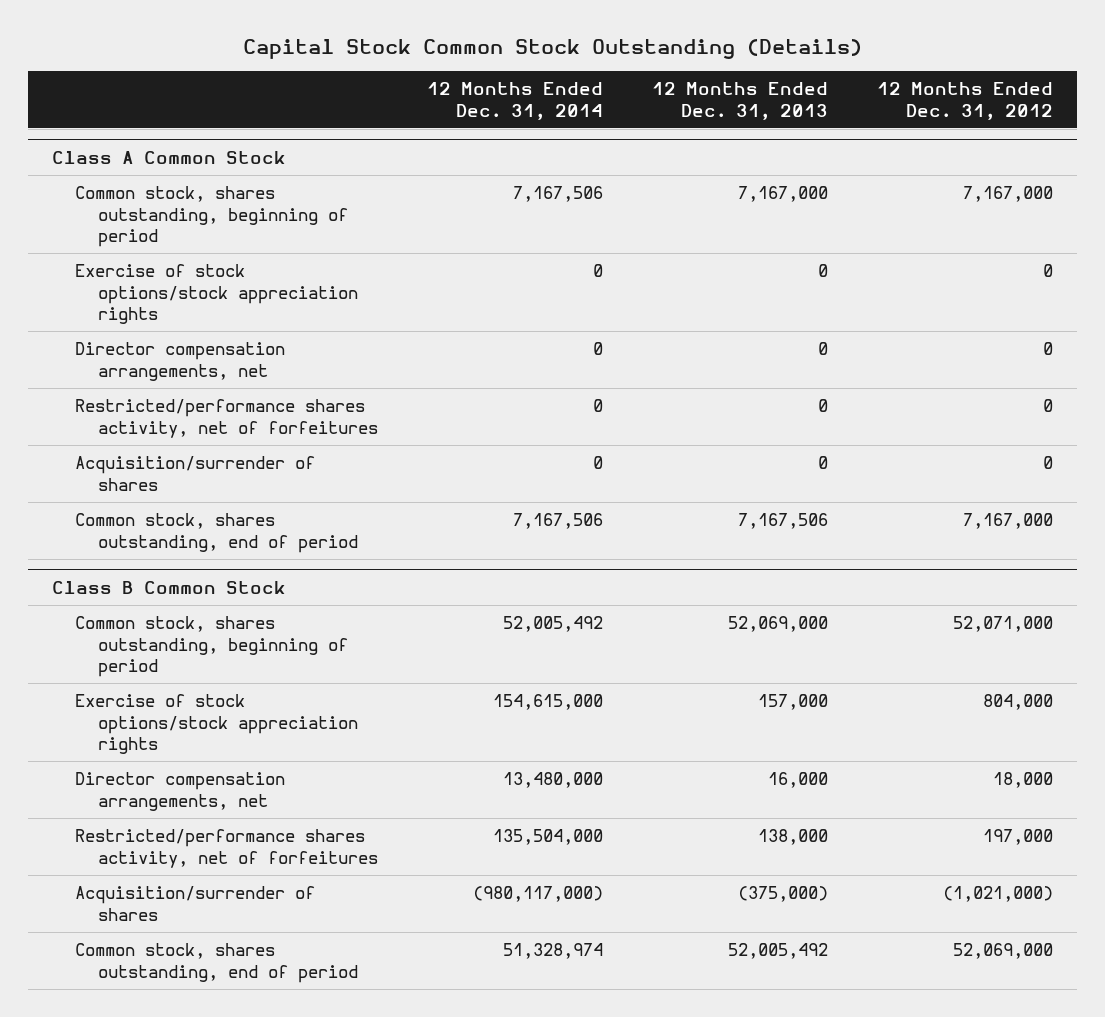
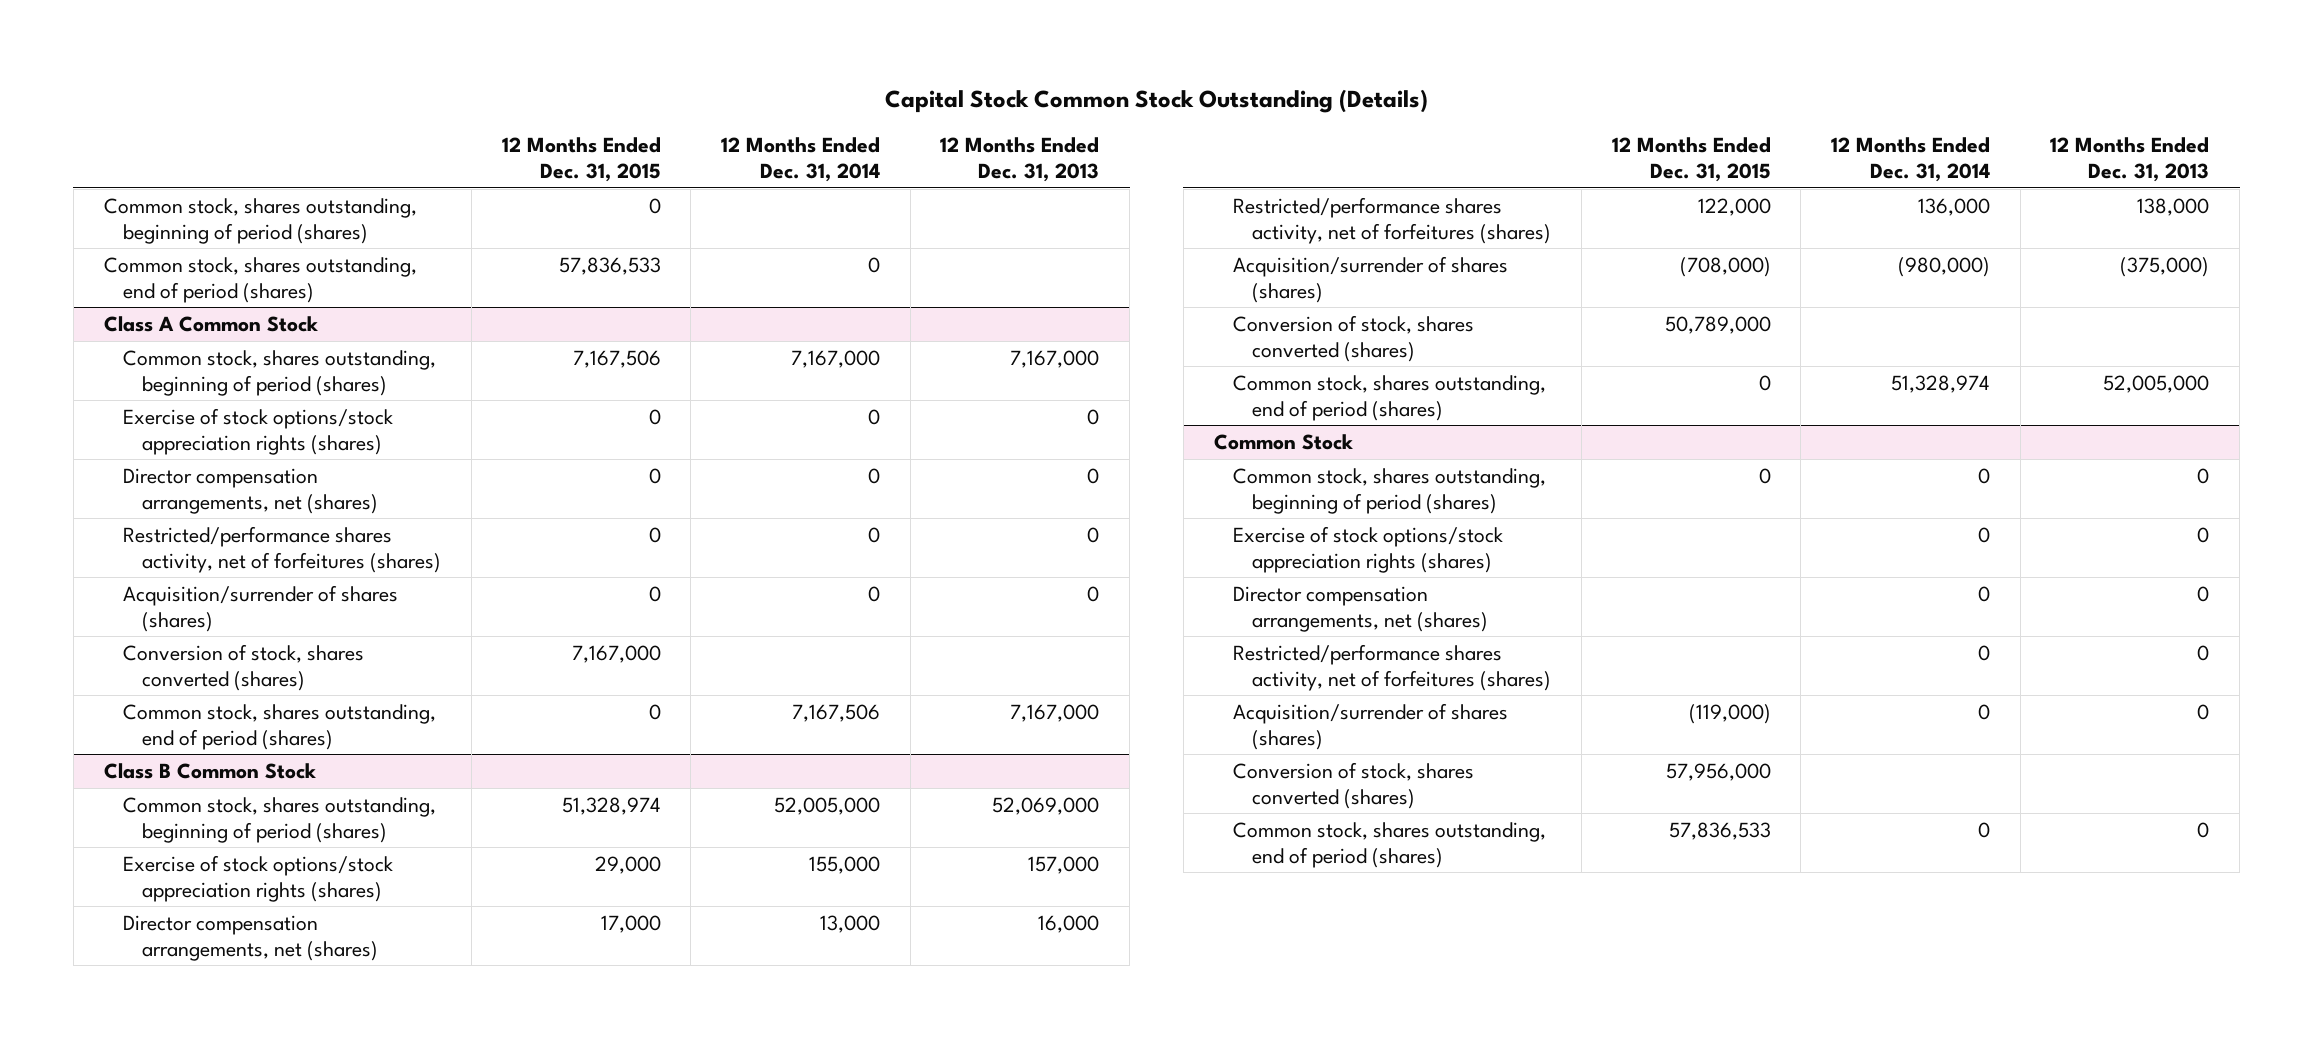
- | 12 Months Ended Dec. 31, 2014 | 12 Months Ended Dec. 31, 2013 | 12 Months Ended Dec. 31, 2012
+ | 12 Months Ended Dec. 31, 2015 | 12 Months Ended Dec. 31, 2014 | 12 Months Ended Dec. 31, 2013
+ Common stock, shares outstanding, beginning of period (shares) | 0 | |
+ Common stock, shares outstanding, end of period (shares) | 57,836,533 | 0 |
@ Class A Common Stock
- Common stock, shares outstanding, beginning of period | 7,167,506 | 7,167,000 | 7,167,000
- Exercise of stock options/stock appreciation rights | 0 | 0 | 0
- Director compensation arrangements, net | 0 | 0 | 0
- Restricted/performance shares activity, net of forfeitures | 0 | 0 | 0
- Acquisition/surrender of shares | 0 | 0 | 0
- Common stock, shares outstanding, end of period | 7,167,506 | 7,167,506 | 7,167,000
+ Common stock, shares outstanding, beginning of period (shares) | 7,167,506 | 7,167,000 | 7,167,000
+ Exercise of stock options/stock appreciation rights (shares) | 0 | 0 | 0
+ Director compensation arrangements, net (shares) | 0 | 0 | 0
+ Restricted/performance shares activity, net of forfeitures (shares) | 0 | 0 | 0
+ Acquisition/surrender of shares (shares) | 0 | 0 | 0
+ Conversion of stock, shares converted (shares) | 7,167,000 | |
+ Common stock, shares outstanding, end of period (shares) | 0 | 7,167,506 | 7,167,000
@ Class B Common Stock
- Common stock, shares outstanding, beginning of period | 52,005,492 | 52,069,000 | 52,071,000
- Exercise of stock options/stock appreciation rights | 154,615,000 | 157,000 | 804,000
- Director compensation arrangements, net | 13,480,000 | 16,000 | 18,000
- Restricted/performance shares activity, net of forfeitures | 135,504,000 | 138,000 | 197,000
- Acquisition/surrender of shares | (980,117,000) | (375,000) | (1,021,000)
- Common stock, shares outstanding, end of period | 51,328,974 | 52,005,492 | 52,069,000
+ Common stock, shares outstanding, beginning of period (shares) | 51,328,974 | 52,005,000 | 52,069,000
+ Exercise of stock options/stock appreciation rights (shares) | 29,000 | 155,000 | 157,000
+ Director compensation arrangements, net (shares) | 17,000 | 13,000 | 16,000
+ Restricted/performance shares activity, net of forfeitures (shares) | 122,000 | 136,000 | 138,000
+ Acquisition/surrender of shares (shares) | (708,000) | (980,000) | (375,000)
+ Conversion of stock, shares converted (shares) | 50,789,000 | |
+ Common stock, shares outstanding, end of period (shares) | 0 | 51,328,974 | 52,005,000
+ Common Stock
+ Common stock, shares outstanding, beginning of period (shares) | 0 | 0 | 0
+ Exercise of stock options/stock appreciation rights (shares) | | 0 | 0
+ Director compensation arrangements, net (shares) | | 0 | 0
+ Restricted/performance shares activity, net of forfeitures (shares) | | 0 | 0
+ Acquisition/surrender of shares (shares) | (119,000) | 0 | 0
+ Conversion of stock, shares converted (shares) | 57,956,000 | |
+ Common stock, shares outstanding, end of period (shares) | 57,836,533 | 0 | 0

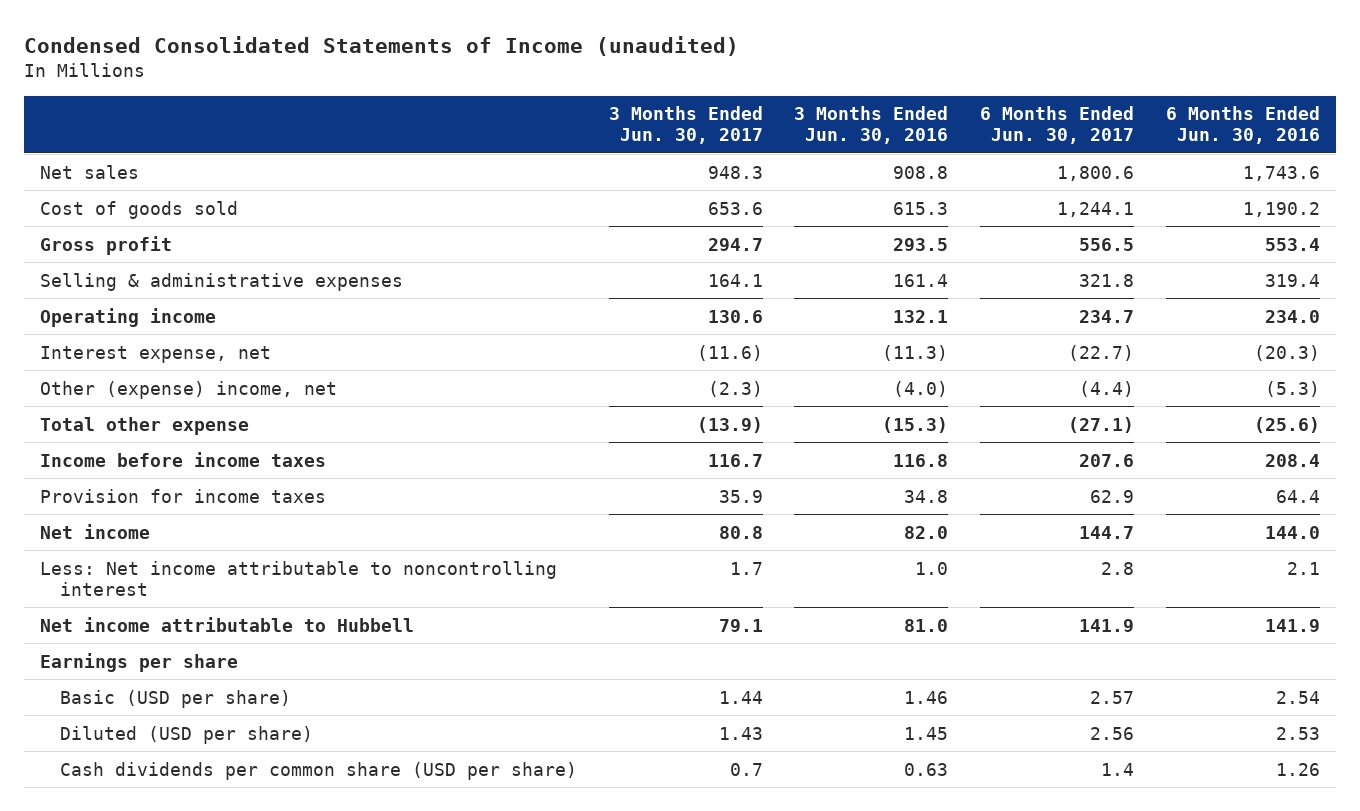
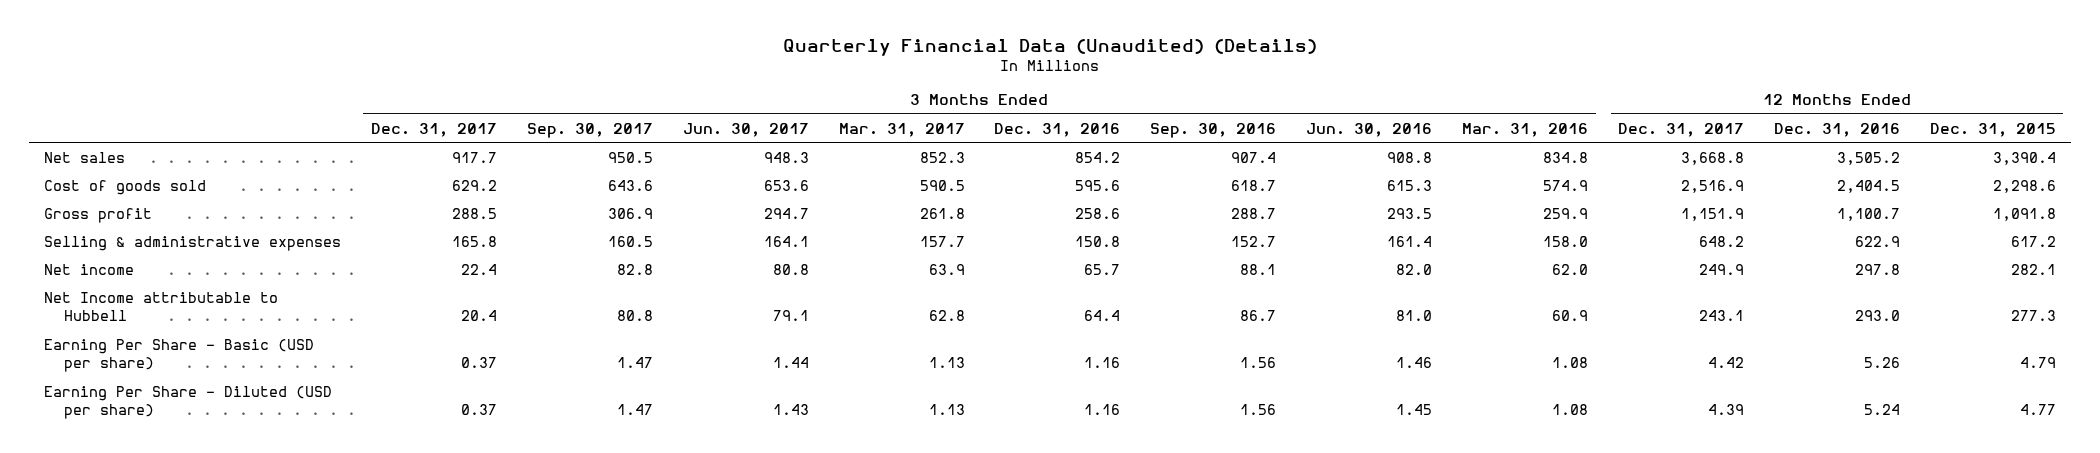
- Condensed Consolidated Statements of Income (unaudited)
+ Quarterly Financial Data (Unaudited) (Details)
- | 3 Months Ended Jun. 30, 2017 | 3 Months Ended Jun. 30, 2016 | 6 Months Ended Jun. 30, 2017 | 6 Months Ended Jun. 30, 2016
+ | 3 Months Ended Dec. 31, 2017 | 3 Months Ended Sep. 30, 2017 | 3 Months Ended Jun. 30, 2017 | 3 Months Ended Mar. 31, 2017 | 3 Months Ended Dec. 31, 2016 | 3 Months Ended Sep. 30, 2016 | 3 Months Ended Jun. 30, 2016 | 3 Months Ended Mar. 31, 2016 | 12 Months Ended Dec. 31, 2017 | 12 Months Ended Dec. 31, 2016 | 12 Months Ended Dec. 31, 2015
- Operating income | 130.6 | 132.1 | 234.7 | 234.0
- Interest expense, net | (11.6) | (11.3) | (22.7) | (20.3)
- Other (expense) income, net | (2.3) | (4.0) | (4.4) | (5.3)
- Total other expense | (13.9) | (15.3) | (27.1) | (25.6)
- Income before income taxes | 116.7 | 116.8 | 207.6 | 208.4
- Provision for income taxes | 35.9 | 34.8 | 62.9 | 64.4
- Less: Net income attributable to noncontrolling interest | 1.7 | 1.0 | 2.8 | 2.1
- Net income attributable to Hubbell | 79.1 | 81.0 | 141.9 | 141.9
- Earnings per share
- Basic (USD per share) | 1.44 | 1.46 | 2.57 | 2.54
- Diluted (USD per share) | 1.43 | 1.45 | 2.56 | 2.53
- Cash dividends per common share (USD per share) | 0.7 | 0.63 | 1.4 | 1.26
+ Net Income attributable to Hubbell | 20.4 | 80.8 | 79.1 | 62.8 | 64.4 | 86.7 | 81.0 | 60.9 | 243.1 | 293.0 | 277.3
+ Earning Per Share - Basic (USD per share) | 0.37 | 1.47 | 1.44 | 1.13 | 1.16 | 1.56 | 1.46 | 1.08 | 4.42 | 5.26 | 4.79
+ Earning Per Share - Diluted (USD per share) | 0.37 | 1.47 | 1.43 | 1.13 | 1.16 | 1.56 | 1.45 | 1.08 | 4.39 | 5.24 | 4.77

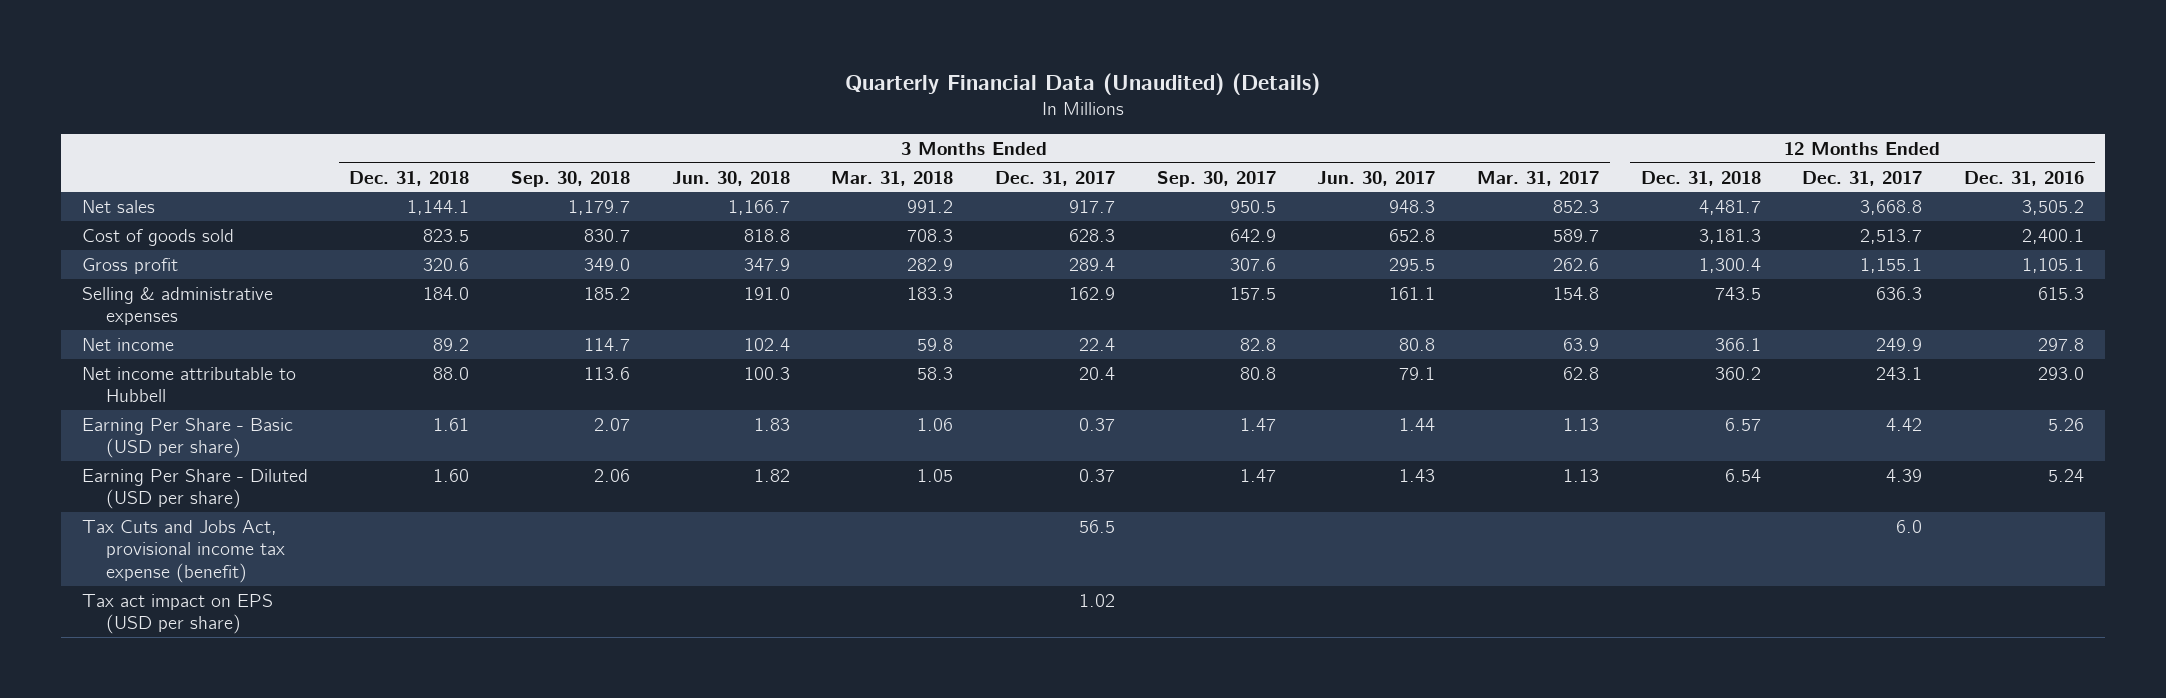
- | 3 Months Ended Dec. 31, 2017 | 3 Months Ended Sep. 30, 2017 | 3 Months Ended Jun. 30, 2017 | 3 Months Ended Mar. 31, 2017 | 3 Months Ended Dec. 31, 2016 | 3 Months Ended Sep. 30, 2016 | 3 Months Ended Jun. 30, 2016 | 3 Months Ended Mar. 31, 2016 | 12 Months Ended Dec. 31, 2017 | 12 Months Ended Dec. 31, 2016 | 12 Months Ended Dec. 31, 2015
+ | 3 Months Ended Dec. 31, 2018 | 3 Months Ended Sep. 30, 2018 | 3 Months Ended Jun. 30, 2018 | 3 Months Ended Mar. 31, 2018 | 3 Months Ended Dec. 31, 2017 | 3 Months Ended Sep. 30, 2017 | 3 Months Ended Jun. 30, 2017 | 3 Months Ended Mar. 31, 2017 | 12 Months Ended Dec. 31, 2018 | 12 Months Ended Dec. 31, 2017 | 12 Months Ended Dec. 31, 2016
- Cost of goods sold | 629.2 | 643.6 | 653.6 | 590.5 | 595.6 | 618.7 | 615.3 | 574.9 | 2,516.9 | 2,404.5 | 2,298.6
- Gross profit | 288.5 | 306.9 | 294.7 | 261.8 | 258.6 | 288.7 | 293.5 | 259.9 | 1,151.9 | 1,100.7 | 1,091.8
- Selling & administrative expenses | 165.8 | 160.5 | 164.1 | 157.7 | 150.8 | 152.7 | 161.4 | 158.0 | 648.2 | 622.9 | 617.2
+ Cost of goods sold | 823.5 | 830.7 | 818.8 | 708.3 | 628.3 | 642.9 | 652.8 | 589.7 | 3,181.3 | 2,513.7 | 2,400.1
+ Gross profit | 320.6 | 349.0 | 347.9 | 282.9 | 289.4 | 307.6 | 295.5 | 262.6 | 1,300.4 | 1,155.1 | 1,105.1
+ Selling & administrative expenses | 184.0 | 185.2 | 191.0 | 183.3 | 162.9 | 157.5 | 161.1 | 154.8 | 743.5 | 636.3 | 615.3
- Net Income attributable to Hubbell | 20.4 | 80.8 | 79.1 | 62.8 | 64.4 | 86.7 | 81.0 | 60.9 | 243.1 | 293.0 | 277.3
+ Net income attributable to Hubbell | 88.0 | 113.6 | 100.3 | 58.3 | 20.4 | 80.8 | 79.1 | 62.8 | 360.2 | 243.1 | 293.0
+ Tax Cuts and Jobs Act, provisional income tax expense (benefit) | | | | | 56.5 | | | | | 6.0 |
+ Tax act impact on EPS (USD per share) | | | | | 1.02 | | | | | |

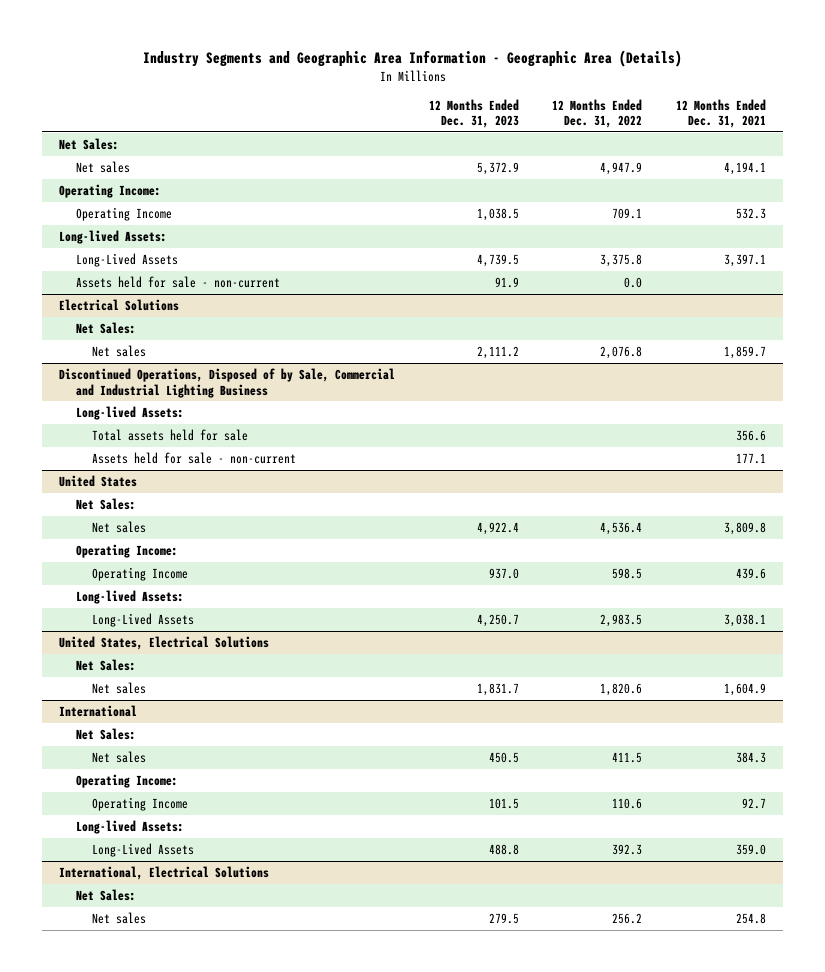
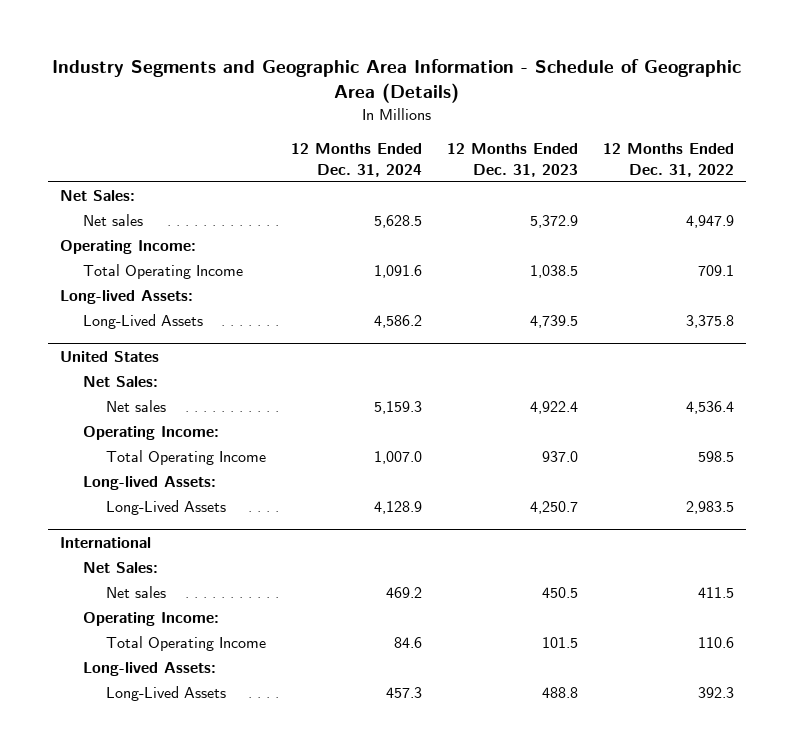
- Industry Segments and Geographic Area Information - Geographic Area (Details)
+ Industry Segments and Geographic Area Information - Schedule of Geographic Area (Details)
- | 12 Months Ended Dec. 31, 2023 | 12 Months Ended Dec. 31, 2022 | 12 Months Ended Dec. 31, 2021
+ | 12 Months Ended Dec. 31, 2024 | 12 Months Ended Dec. 31, 2023 | 12 Months Ended Dec. 31, 2022
- Operating Income | 1,038.5 | 709.1 | 532.3
+ Total Operating Income | 1,091.6 | 1,038.5 | 709.1
- Assets held for sale - non-current | 91.9 | 0.0 |
- Electrical Solutions
- Net Sales:
- Net sales | 2,111.2 | 2,076.8 | 1,859.7
- Discontinued Operations, Disposed of by Sale, Commercial and Industrial Lighting Business
- Long-lived Assets:
- Total assets held for sale | | | 356.6
- Assets held for sale - non-current | | | 177.1
@ United States
- Operating Income | 937.0 | 598.5 | 439.6
+ Total Operating Income | 1,007.0 | 937.0 | 598.5
- United States, Electrical Solutions
- Net Sales:
- Net sales | 1,831.7 | 1,820.6 | 1,604.9
@ International
- Operating Income | 101.5 | 110.6 | 92.7
+ Total Operating Income | 84.6 | 101.5 | 110.6
- International, Electrical Solutions
- Net Sales:
- Net sales | 279.5 | 256.2 | 254.8

